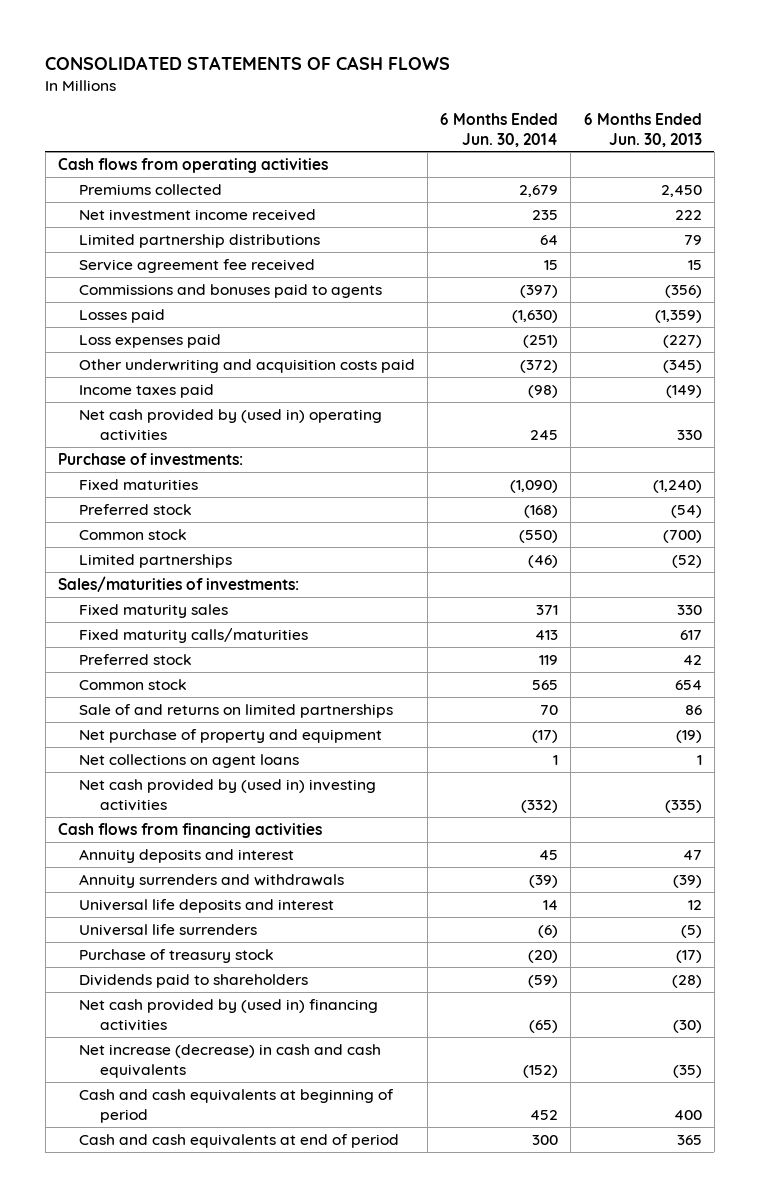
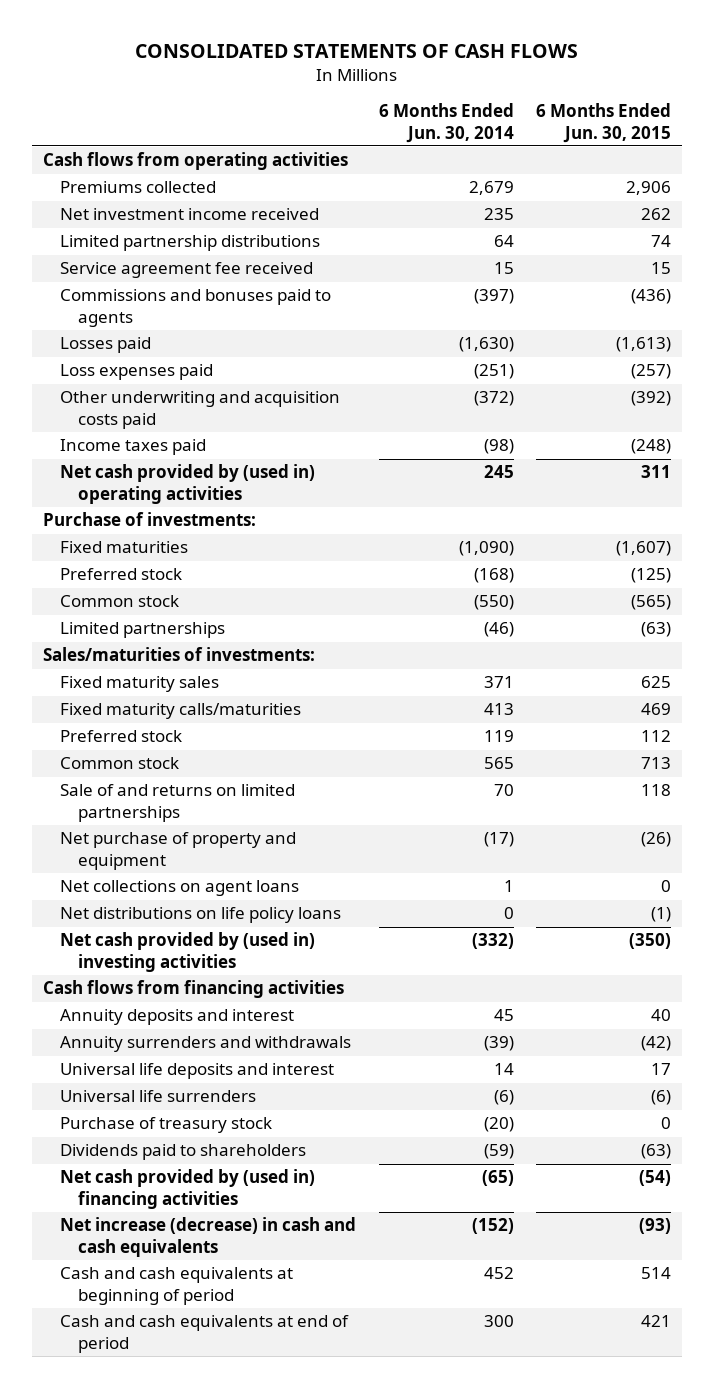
- | 6 Months Ended Jun. 30, 2014 | 6 Months Ended Jun. 30, 2013
+ | 6 Months Ended Jun. 30, 2014 | 6 Months Ended Jun. 30, 2015
+ Net distributions on life policy loans | 0 | (1)

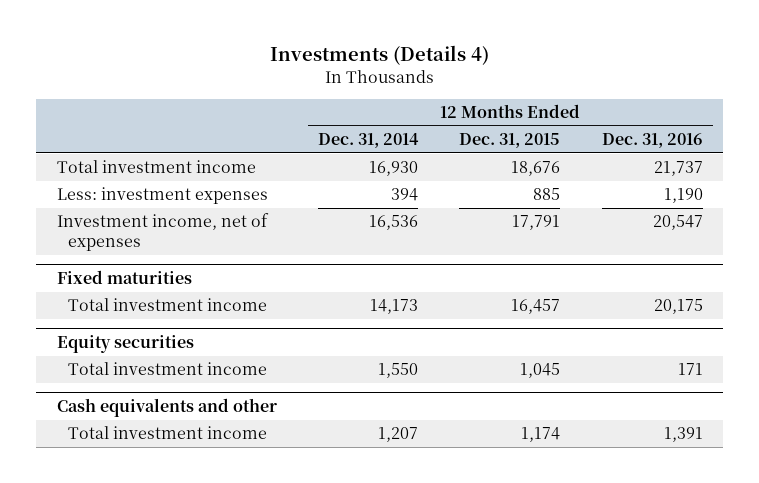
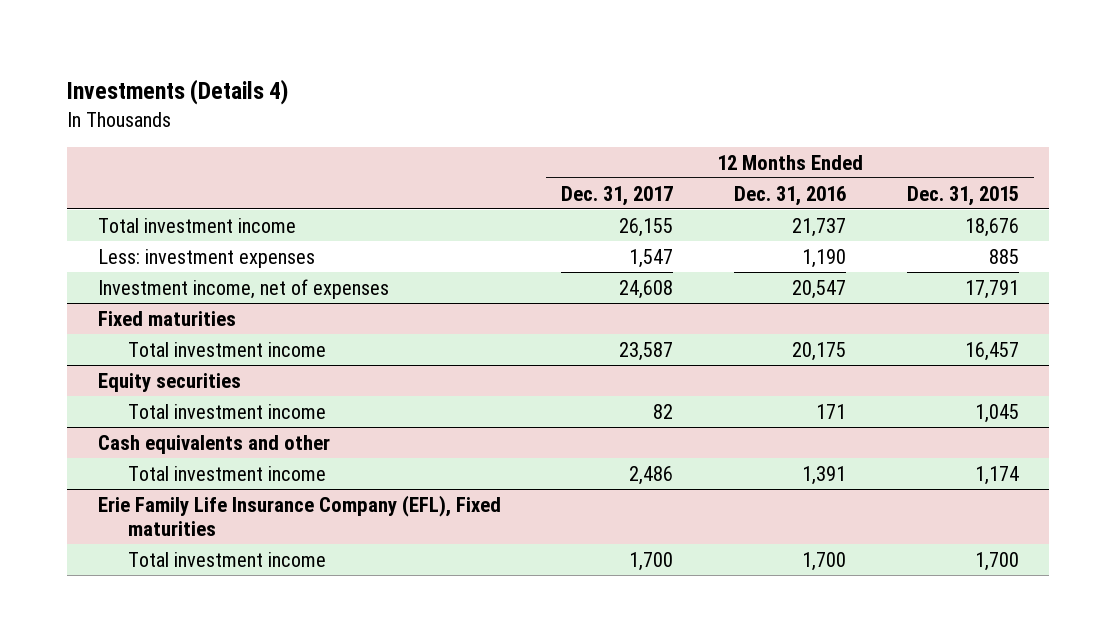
- | 12 Months Ended Dec. 31, 2014 | 12 Months Ended Dec. 31, 2015 | 12 Months Ended Dec. 31, 2016
+ | 12 Months Ended Dec. 31, 2017 | 12 Months Ended Dec. 31, 2016 | 12 Months Ended Dec. 31, 2015
+ Erie Family Life Insurance Company (EFL), Fixed maturities
+ Total investment income | 1,700 | 1,700 | 1,700

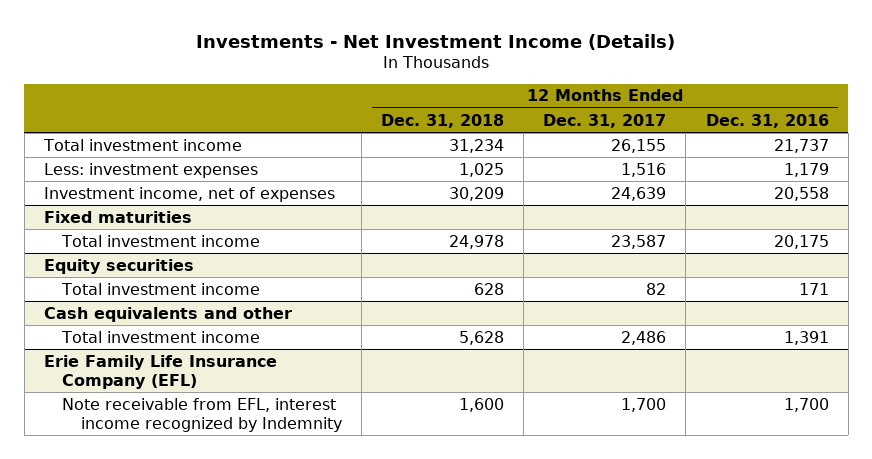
- Investments (Details 4)
+ Investments - Net Investment Income (Details)
- | 12 Months Ended Dec. 31, 2017 | 12 Months Ended Dec. 31, 2016 | 12 Months Ended Dec. 31, 2015
+ | 12 Months Ended Dec. 31, 2018 | 12 Months Ended Dec. 31, 2017 | 12 Months Ended Dec. 31, 2016
- Less: investment expenses | 1,547 | 1,190 | 885
- Investment income, net of expenses | 24,608 | 20,547 | 17,791
+ Less: investment expenses | 1,025 | 1,516 | 1,179
+ Investment income, net of expenses | 30,209 | 24,639 | 20,558
- Erie Family Life Insurance Company (EFL), Fixed maturities
- Total investment income | 1,700 | 1,700 | 1,700
+ Erie Family Life Insurance Company (EFL)
+ Note receivable from EFL, interest income recognized by Indemnity | 1,600 | 1,700 | 1,700

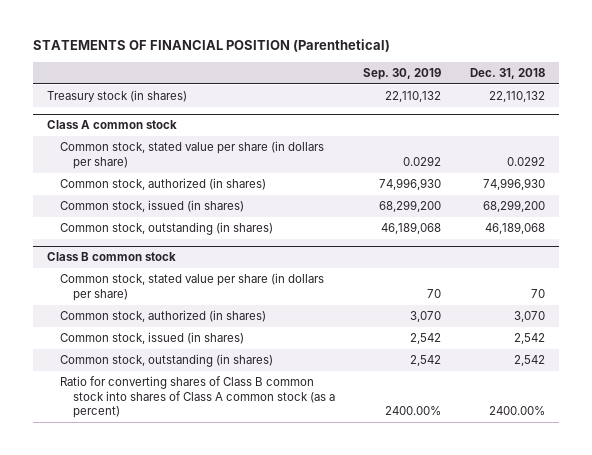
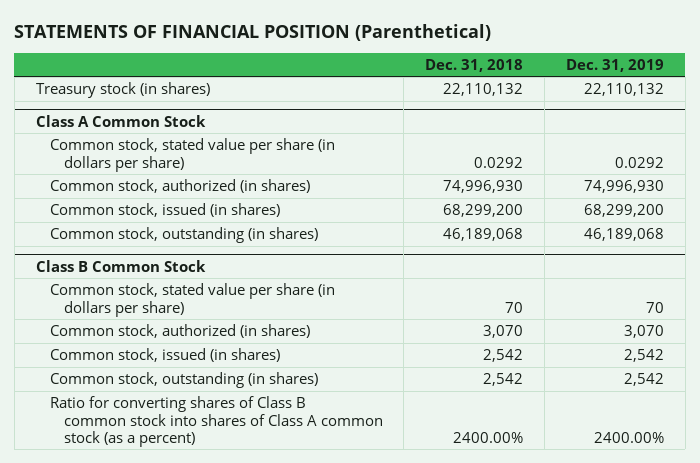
- | Sep. 30, 2019 | Dec. 31, 2018
+ | Dec. 31, 2018 | Dec. 31, 2019
- Class A common stock
+ Class A Common Stock
- Class B common stock
+ Class B Common Stock

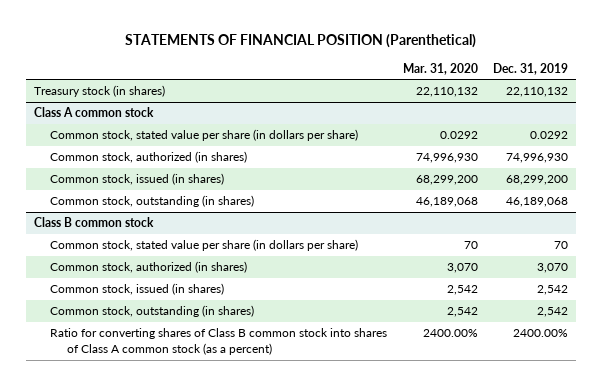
- | Dec. 31, 2018 | Dec. 31, 2019
+ | Mar. 31, 2020 | Dec. 31, 2019
- Class A Common Stock
+ Class A common stock
- Class B Common Stock
+ Class B common stock

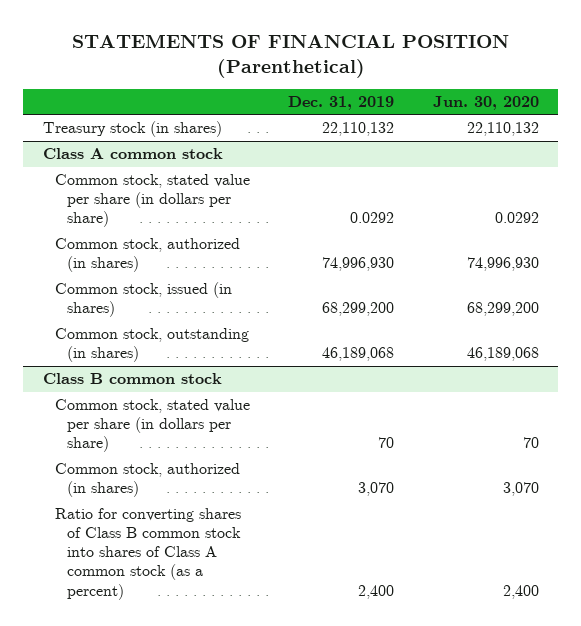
- | Mar. 31, 2020 | Dec. 31, 2019
+ | Dec. 31, 2019 | Jun. 30, 2020
@ Class B common stock
- Common stock, issued (in shares) | 2,542 | 2,542
- Common stock, outstanding (in shares) | 2,542 | 2,542
- Ratio for converting shares of Class B common stock into shares of Class A common stock (as a percent) | 2400.00% | 2400.00%
+ Ratio for converting shares of Class B common stock into shares of Class A common stock (as a percent) | 2,400 | 2,400

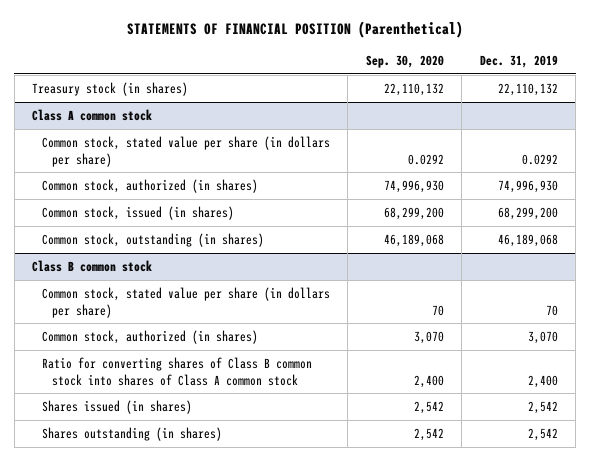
- | Dec. 31, 2019 | Jun. 30, 2020
+ | Sep. 30, 2020 | Dec. 31, 2019
@ Class B common stock
- Ratio for converting shares of Class B common stock into shares of Class A common stock (as a percent) | 2,400 | 2,400
+ Ratio for converting shares of Class B common stock into shares of Class A common stock | 2,400 | 2,400
+ Shares issued (in shares) | 2,542 | 2,542
+ Shares outstanding (in shares) | 2,542 | 2,542

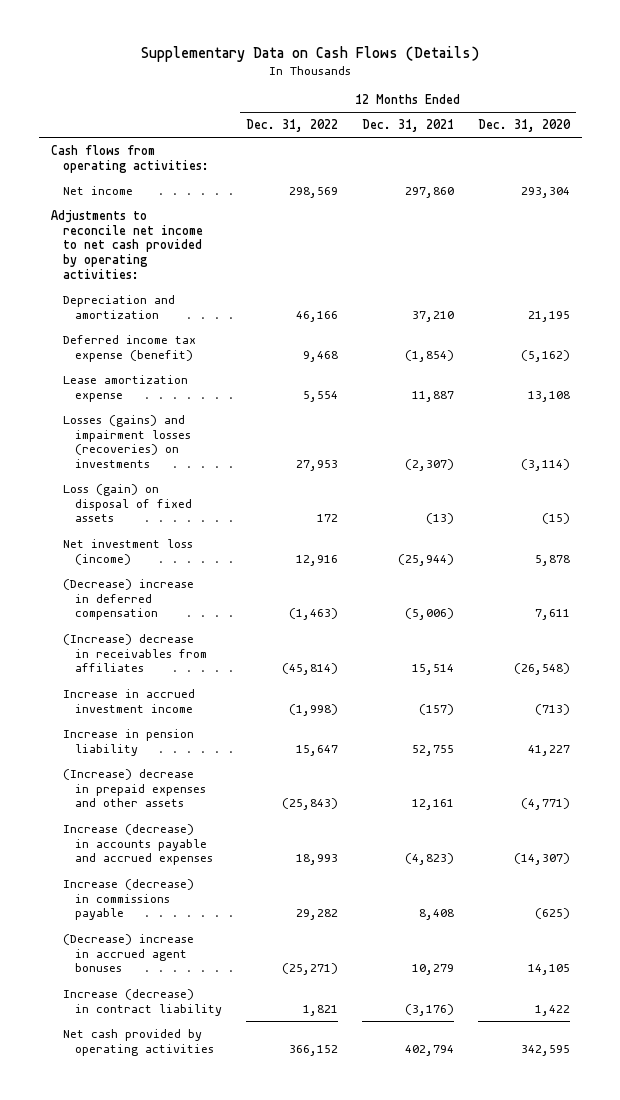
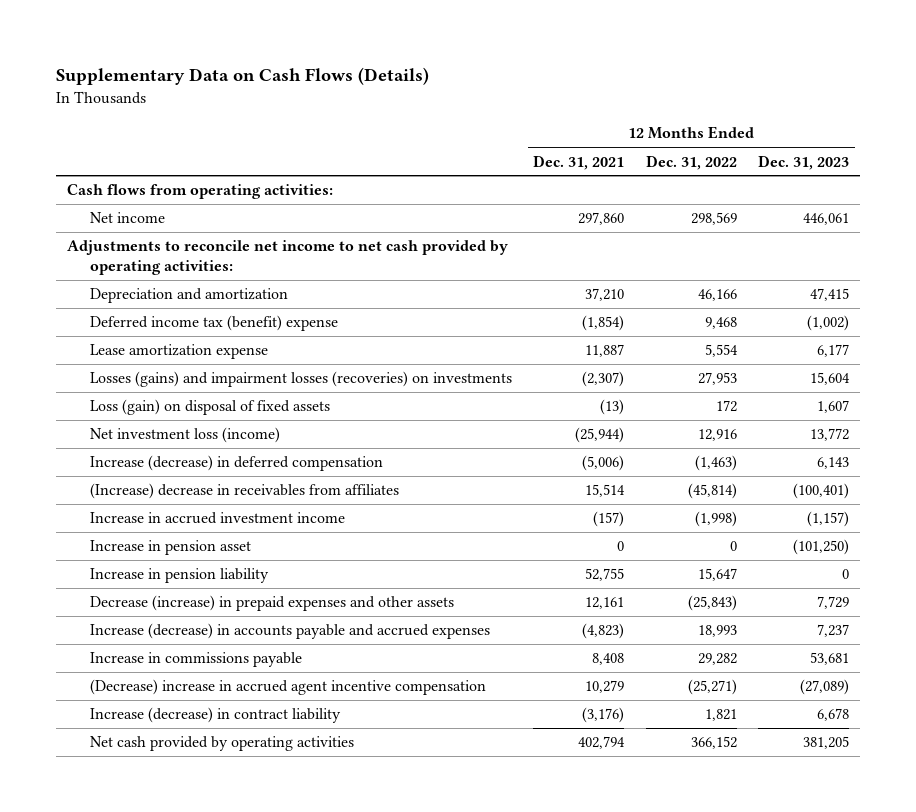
- | 12 Months Ended Dec. 31, 2022 | 12 Months Ended Dec. 31, 2021 | 12 Months Ended Dec. 31, 2020
+ | 12 Months Ended Dec. 31, 2021 | 12 Months Ended Dec. 31, 2022 | 12 Months Ended Dec. 31, 2023
- Deferred income tax expense (benefit) | 9,468 | (1,854) | (5,162)
+ Deferred income tax (benefit) expense | (1,854) | 9,468 | (1,002)
- (Decrease) increase in deferred compensation | (1,463) | (5,006) | 7,611
+ Increase (decrease) in deferred compensation | (5,006) | (1,463) | 6,143
+ Increase in pension asset | 0 | 0 | (101,250)
- (Increase) decrease in prepaid expenses and other assets | (25,843) | 12,161 | (4,771)
+ Decrease (increase) in prepaid expenses and other assets | 12,161 | (25,843) | 7,729
- Increase (decrease) in commissions payable | 29,282 | 8,408 | (625)
- (Decrease) increase in accrued agent bonuses | (25,271) | 10,279 | 14,105
+ Increase in commissions payable | 8,408 | 29,282 | 53,681
+ (Decrease) increase in accrued agent incentive compensation | 10,279 | (25,271) | (27,089)

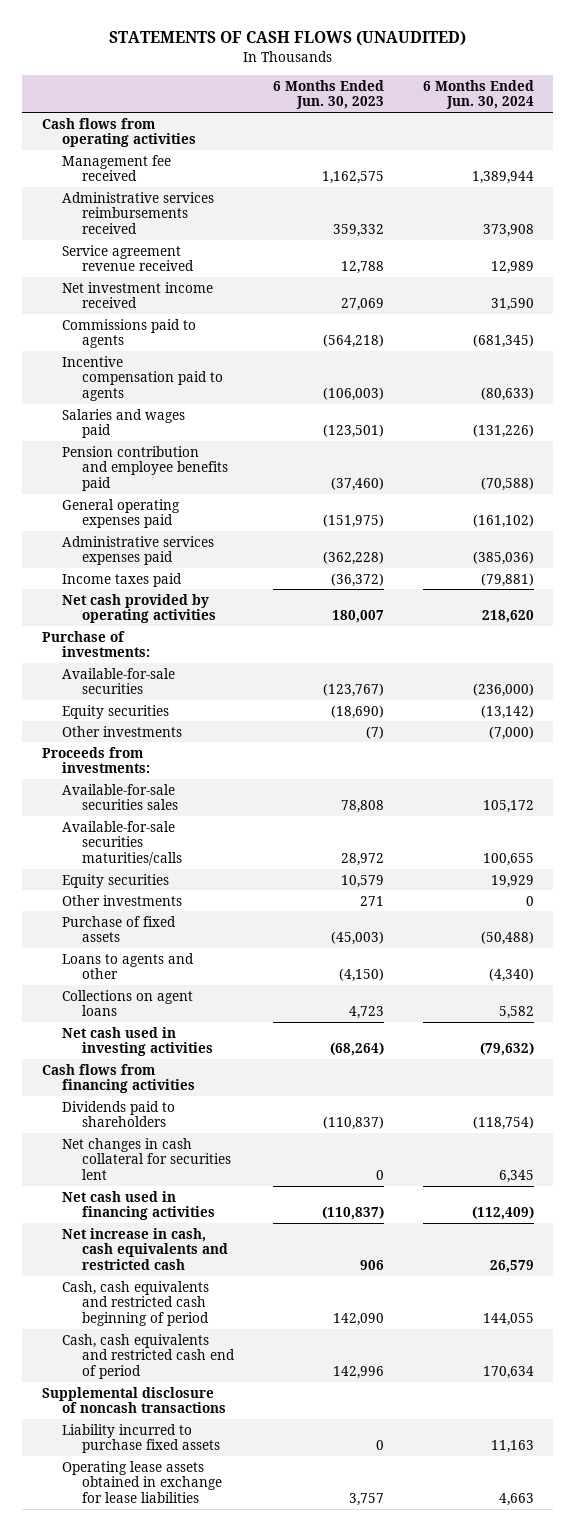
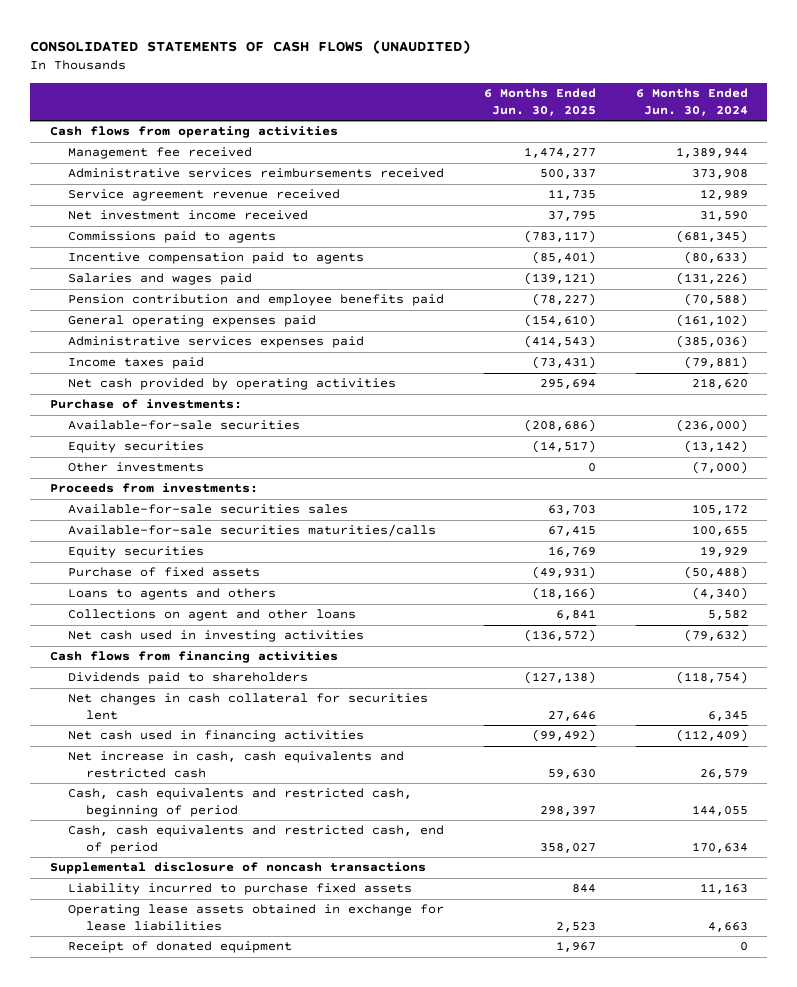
- STATEMENTS OF CASH FLOWS (UNAUDITED)
+ CONSOLIDATED STATEMENTS OF CASH FLOWS (UNAUDITED)
- | 6 Months Ended Jun. 30, 2023 | 6 Months Ended Jun. 30, 2024
+ | 6 Months Ended Jun. 30, 2025 | 6 Months Ended Jun. 30, 2024
- Other investments | 271 | 0
- Loans to agents and other | (4,150) | (4,340)
- Collections on agent loans | 4,723 | 5,582
+ Loans to agents and others | (18,166) | (4,340)
+ Collections on agent and other loans | 6,841 | 5,582
- Cash, cash equivalents and restricted cash beginning of period | 142,090 | 144,055
- Cash, cash equivalents and restricted cash end of period | 142,996 | 170,634
+ Cash, cash equivalents and restricted cash, beginning of period | 298,397 | 144,055
+ Cash, cash equivalents and restricted cash, end of period | 358,027 | 170,634
+ Receipt of donated equipment | 1,967 | 0

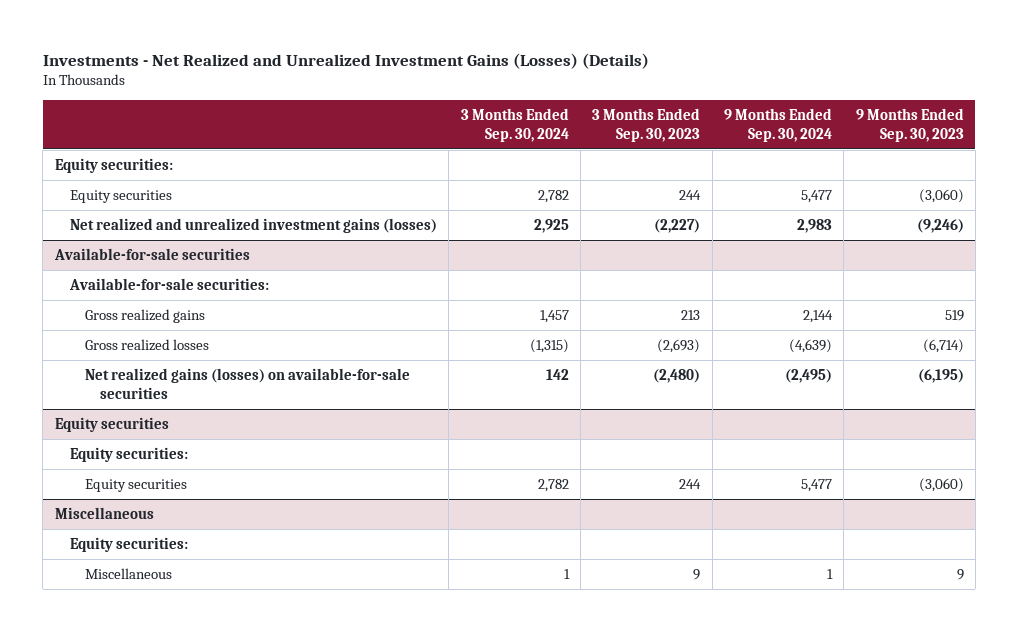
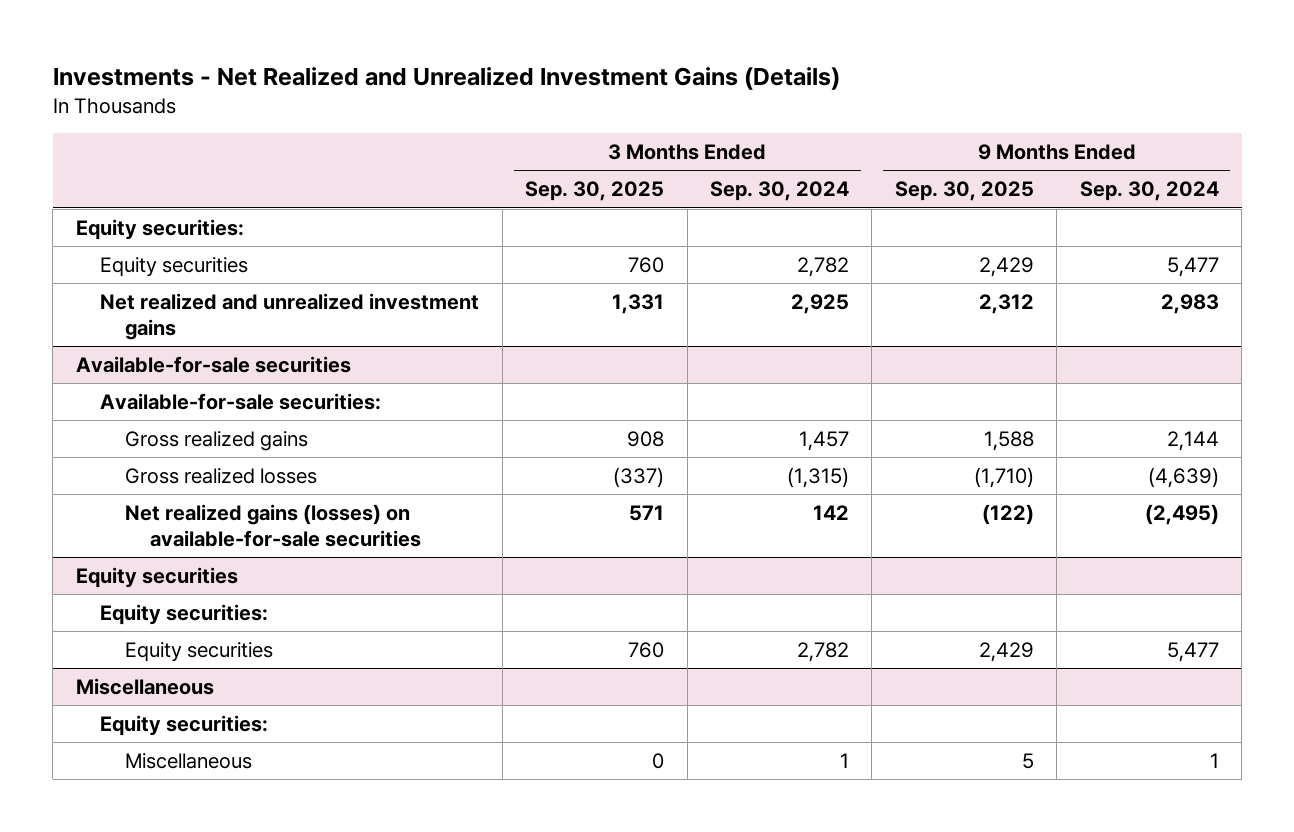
- Investments - Net Realized and Unrealized Investment Gains (Losses) (Details)
+ Investments - Net Realized and Unrealized Investment Gains (Details)
- | 3 Months Ended Sep. 30, 2024 | 3 Months Ended Sep. 30, 2023 | 9 Months Ended Sep. 30, 2024 | 9 Months Ended Sep. 30, 2023
+ | 3 Months Ended Sep. 30, 2025 | 3 Months Ended Sep. 30, 2024 | 9 Months Ended Sep. 30, 2025 | 9 Months Ended Sep. 30, 2024
- Net realized and unrealized investment gains (losses) | 2,925 | (2,227) | 2,983 | (9,246)
+ Net realized and unrealized investment gains | 1,331 | 2,925 | 2,312 | 2,983

